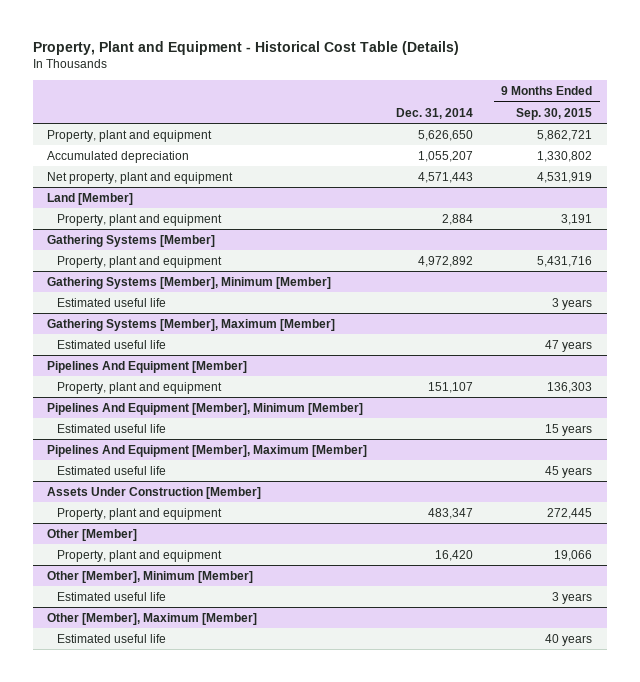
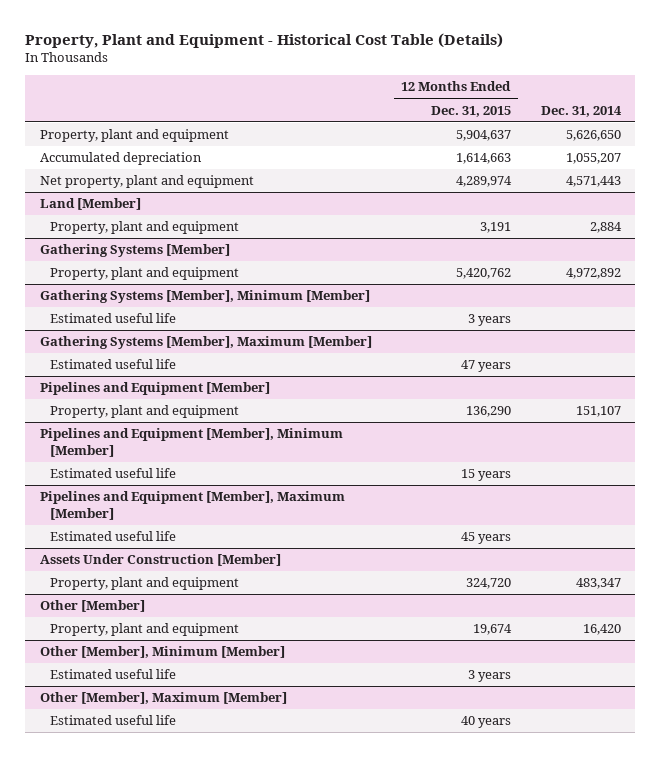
- | Dec. 31, 2014 | 9 Months Ended Sep. 30, 2015
+ | 12 Months Ended Dec. 31, 2015 | Dec. 31, 2014
- Pipelines And Equipment [Member]
+ Pipelines and Equipment [Member]
- Pipelines And Equipment [Member], Minimum [Member]
+ Pipelines and Equipment [Member], Minimum [Member]
- Pipelines And Equipment [Member], Maximum [Member]
+ Pipelines and Equipment [Member], Maximum [Member]

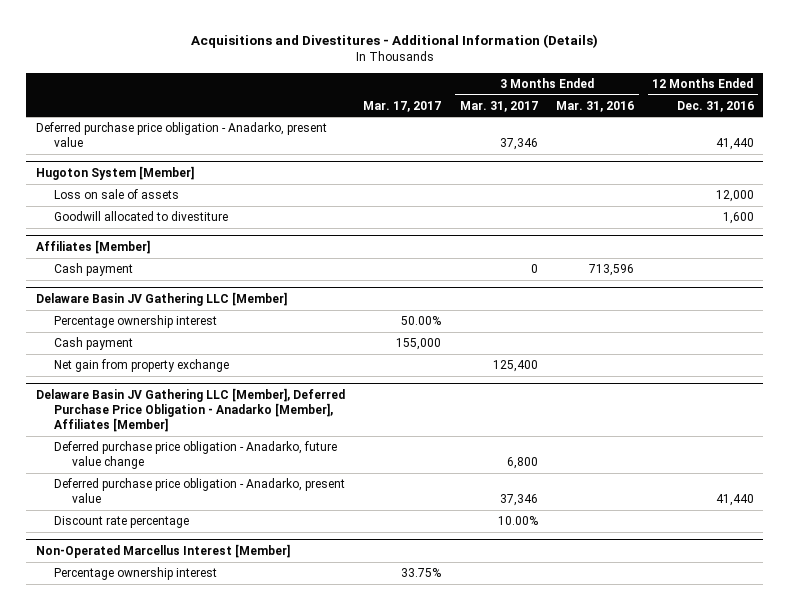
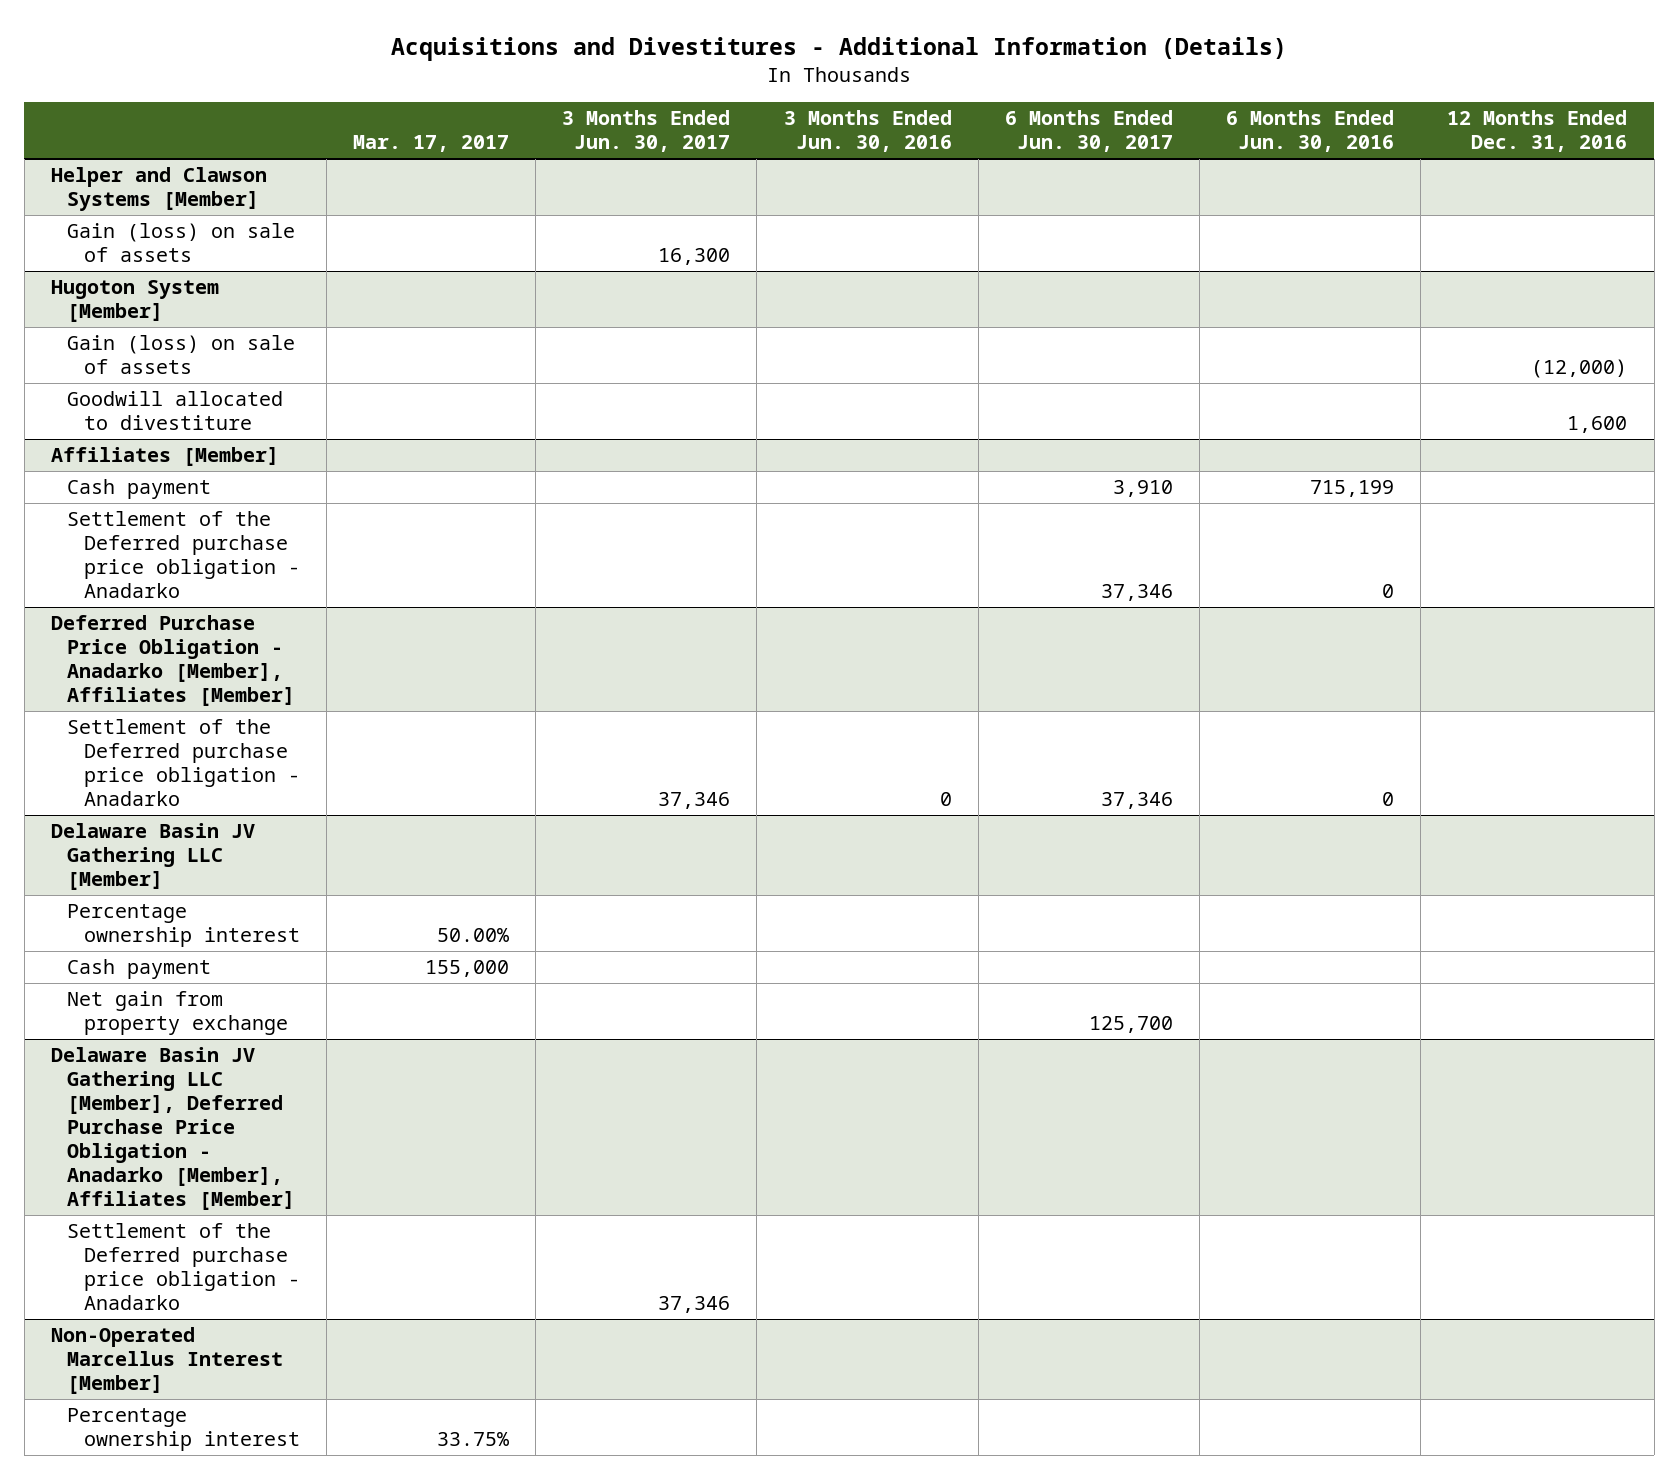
- | Mar. 17, 2017 | 3 Months Ended Mar. 31, 2017 | 3 Months Ended Mar. 31, 2016 | 12 Months Ended Dec. 31, 2016
+ | Mar. 17, 2017 | 3 Months Ended Jun. 30, 2017 | 3 Months Ended Jun. 30, 2016 | 6 Months Ended Jun. 30, 2017 | 6 Months Ended Jun. 30, 2016 | 12 Months Ended Dec. 31, 2016
- Deferred purchase price obligation - Anadarko, present value | | 37,346 | | 41,440
+ Helper and Clawson Systems [Member]
+ Gain (loss) on sale of assets | | 16,300 | | | |
@ Hugoton System [Member]
- Loss on sale of assets | | | | 12,000
+ Gain (loss) on sale of assets | | | | | | (12,000)
@ Affiliates [Member]
+ Settlement of the Deferred purchase price obligation - Anadarko | | | | 37,346 | 0 |
+ Deferred Purchase Price Obligation - Anadarko [Member], Affiliates [Member]
+ Settlement of the Deferred purchase price obligation - Anadarko | | 37,346 | 0 | 37,346 | 0 |
@ Delaware Basin JV Gathering LLC [Member], Deferred Purchase Price Obligation - Anadarko [Member], Affiliates [Member]
- Deferred purchase price obligation - Anadarko, future value change | | 6,800 | |
- Deferred purchase price obligation - Anadarko, present value | | 37,346 | | 41,440
- Discount rate percentage | | 10.00% | |
+ Settlement of the Deferred purchase price obligation - Anadarko | | 37,346 | | | |

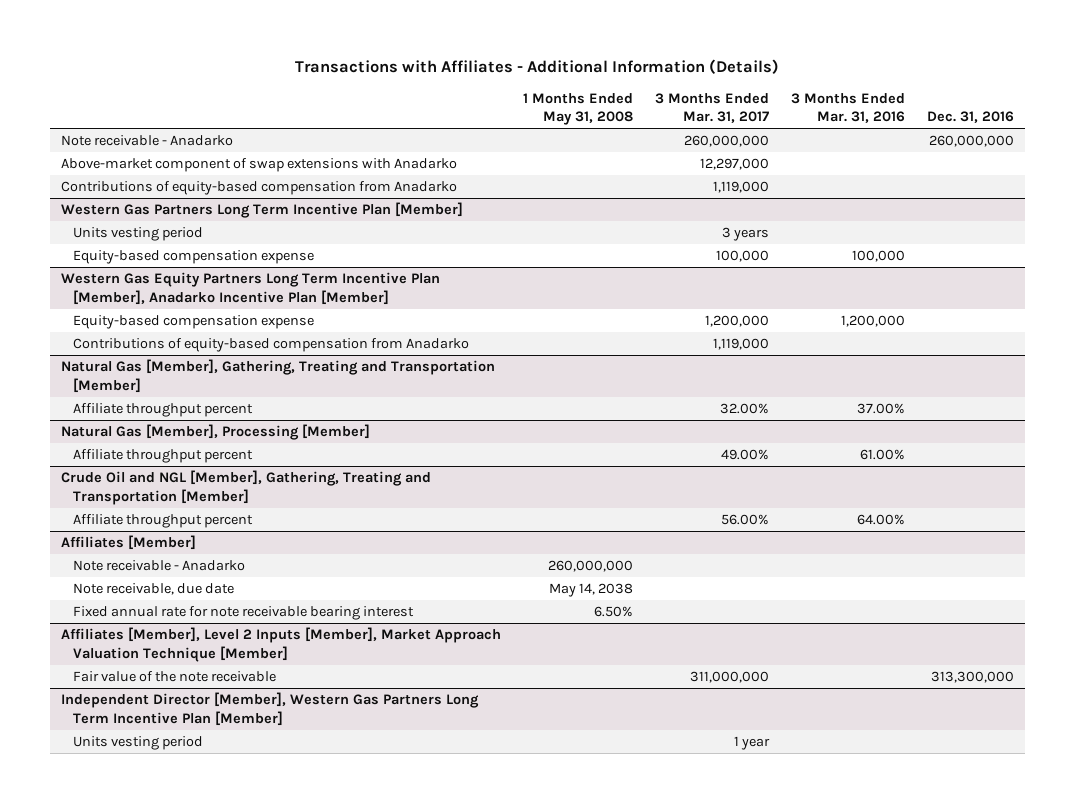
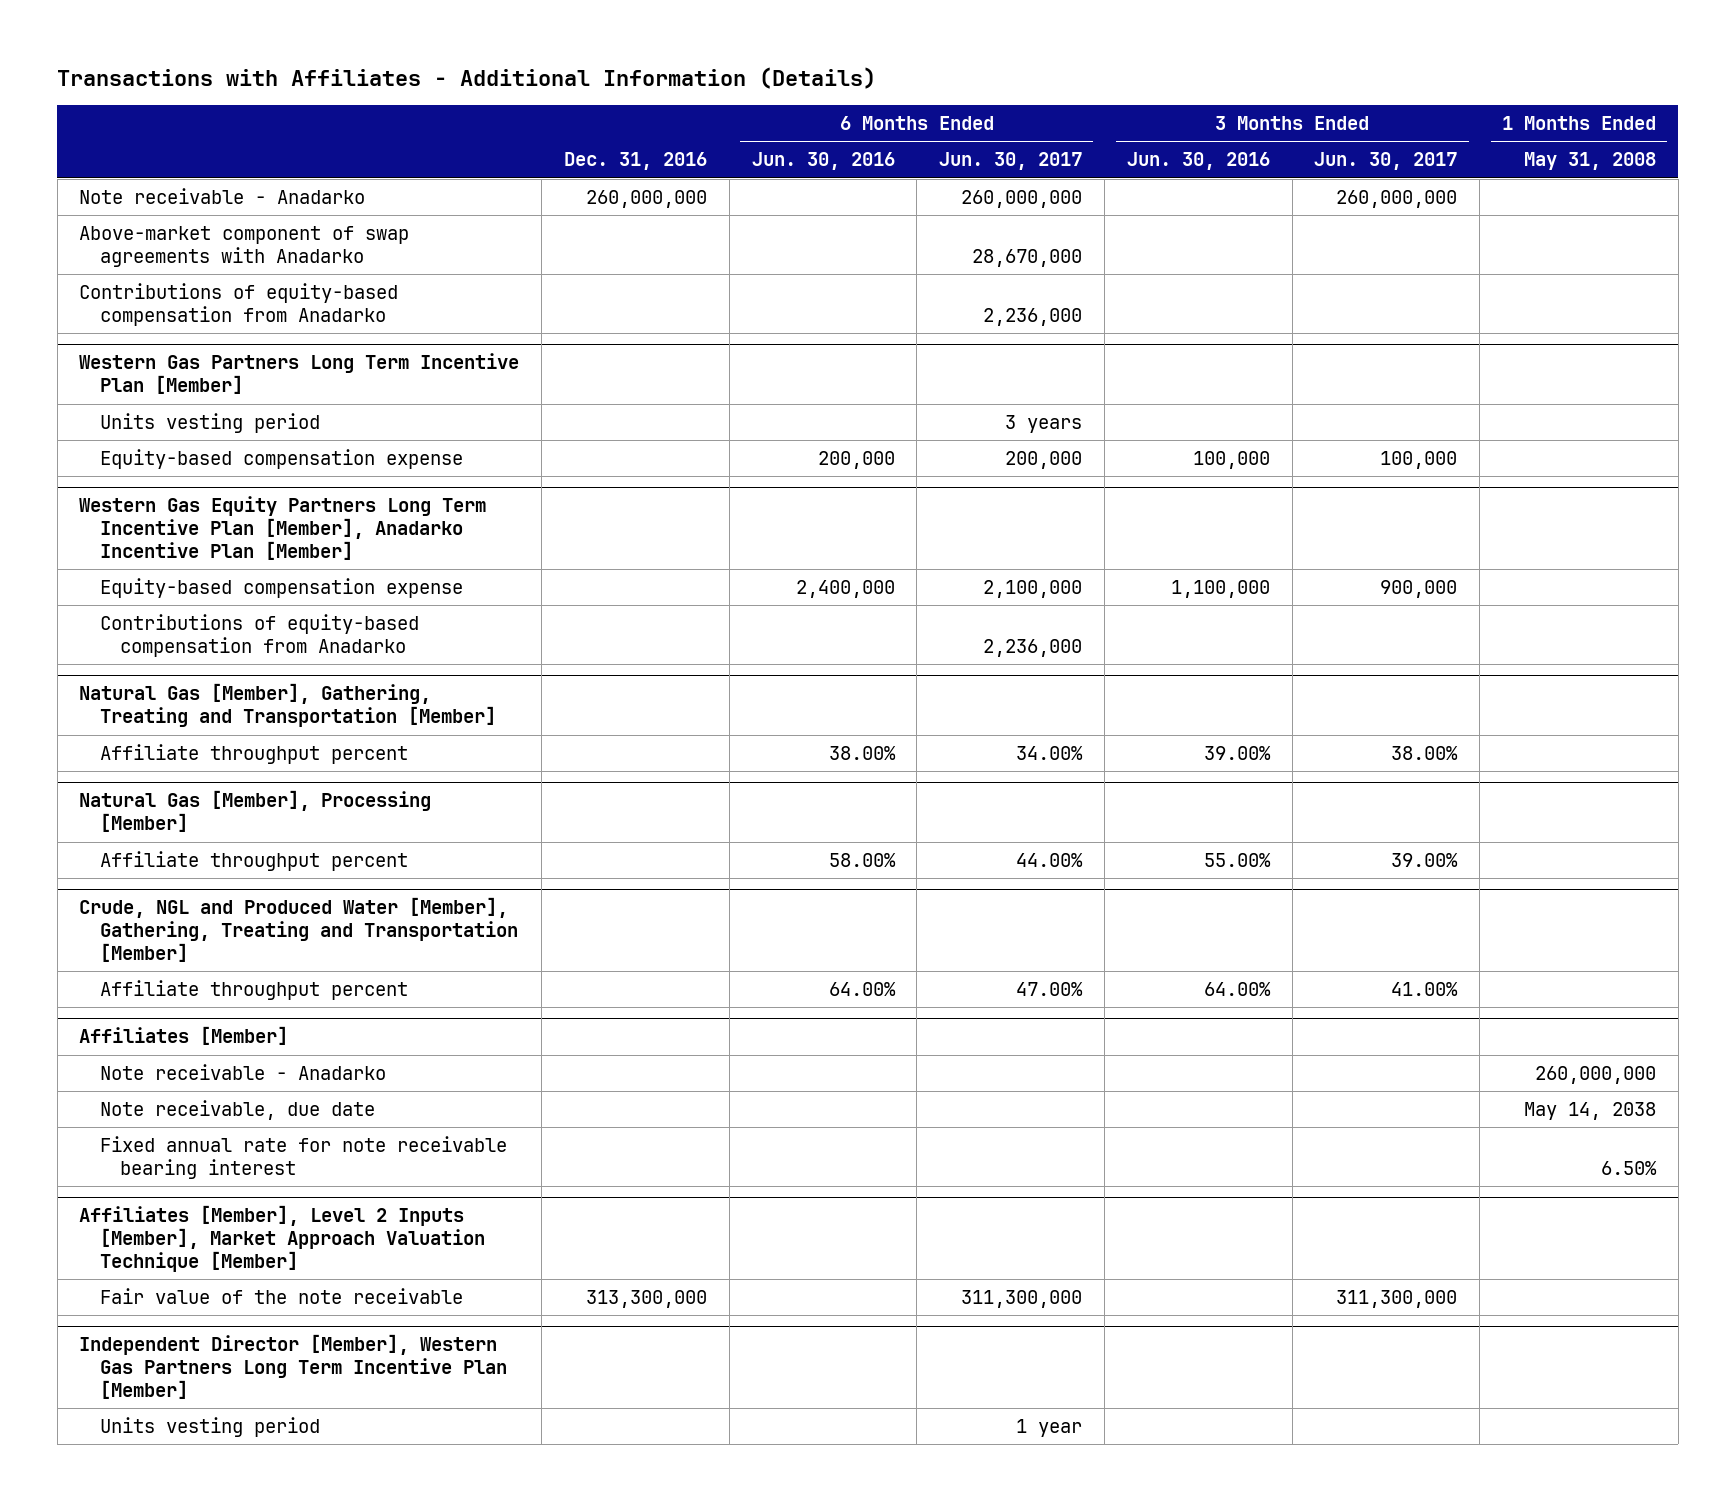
- | 1 Months Ended May 31, 2008 | 3 Months Ended Mar. 31, 2017 | 3 Months Ended Mar. 31, 2016 | Dec. 31, 2016
+ | Dec. 31, 2016 | 6 Months Ended Jun. 30, 2016 | 6 Months Ended Jun. 30, 2017 | 3 Months Ended Jun. 30, 2016 | 3 Months Ended Jun. 30, 2017 | 1 Months Ended May 31, 2008
- Above-market component of swap extensions with Anadarko | | 12,297,000 | |
+ Above-market component of swap agreements with Anadarko | | | 28,670,000 | | |
- Crude Oil and NGL [Member], Gathering, Treating and Transportation [Member]
+ Crude, NGL and Produced Water [Member], Gathering, Treating and Transportation [Member]

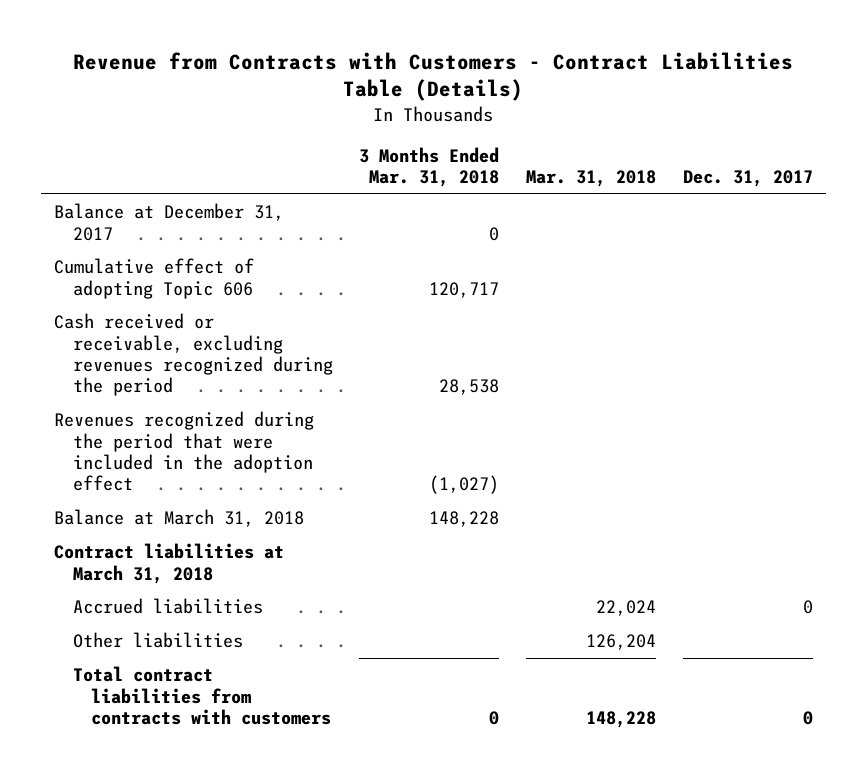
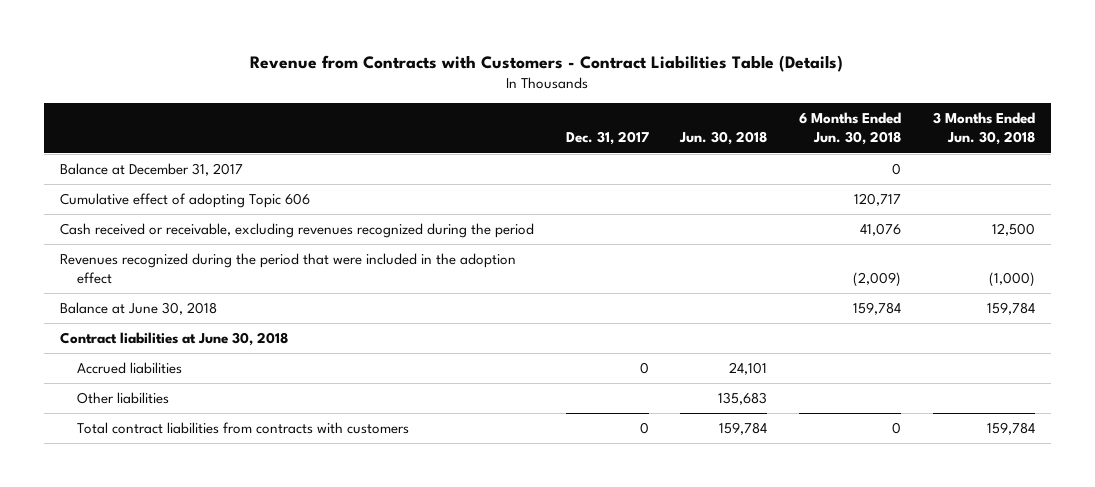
- | 3 Months Ended Mar. 31, 2018 | Mar. 31, 2018 | Dec. 31, 2017
+ | Dec. 31, 2017 | Jun. 30, 2018 | 6 Months Ended Jun. 30, 2018 | 3 Months Ended Jun. 30, 2018
- Balance at March 31, 2018 | 148,228 | |
- Contract liabilities at March 31, 2018
+ Balance at June 30, 2018 | | | 159,784 | 159,784
+ Contract liabilities at June 30, 2018

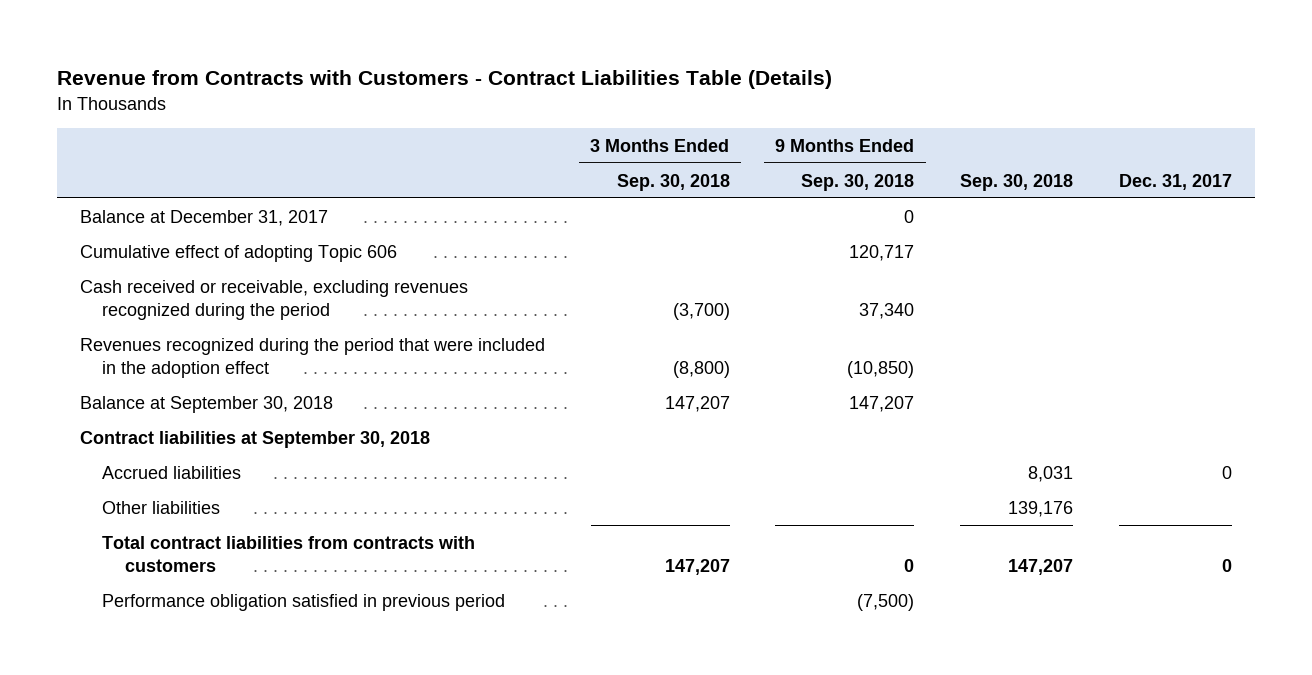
- | Dec. 31, 2017 | Jun. 30, 2018 | 6 Months Ended Jun. 30, 2018 | 3 Months Ended Jun. 30, 2018
+ | 3 Months Ended Sep. 30, 2018 | 9 Months Ended Sep. 30, 2018 | Sep. 30, 2018 | Dec. 31, 2017
- Balance at June 30, 2018 | | | 159,784 | 159,784
- Contract liabilities at June 30, 2018
+ Balance at September 30, 2018 | 147,207 | 147,207 | |
+ Contract liabilities at September 30, 2018
+ Performance obligation satisfied in previous period | | (7,500) | |

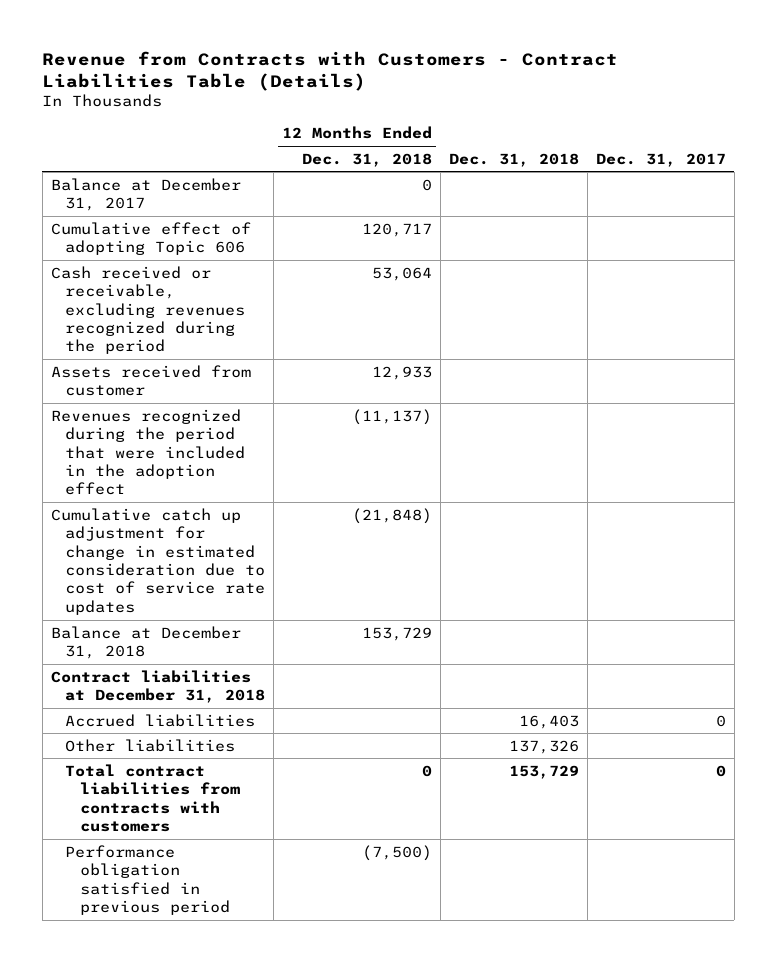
- | 3 Months Ended Sep. 30, 2018 | 9 Months Ended Sep. 30, 2018 | Sep. 30, 2018 | Dec. 31, 2017
+ | 12 Months Ended Dec. 31, 2018 | Dec. 31, 2018 | Dec. 31, 2017
+ Assets received from customer | 12,933 | |
- Balance at September 30, 2018 | 147,207 | 147,207 | |
- Contract liabilities at September 30, 2018
+ Cumulative catch up adjustment for change in estimated consideration due to cost of service rate updates | (21,848) | |
+ Balance at December 31, 2018 | 153,729 | |
+ Contract liabilities at December 31, 2018

